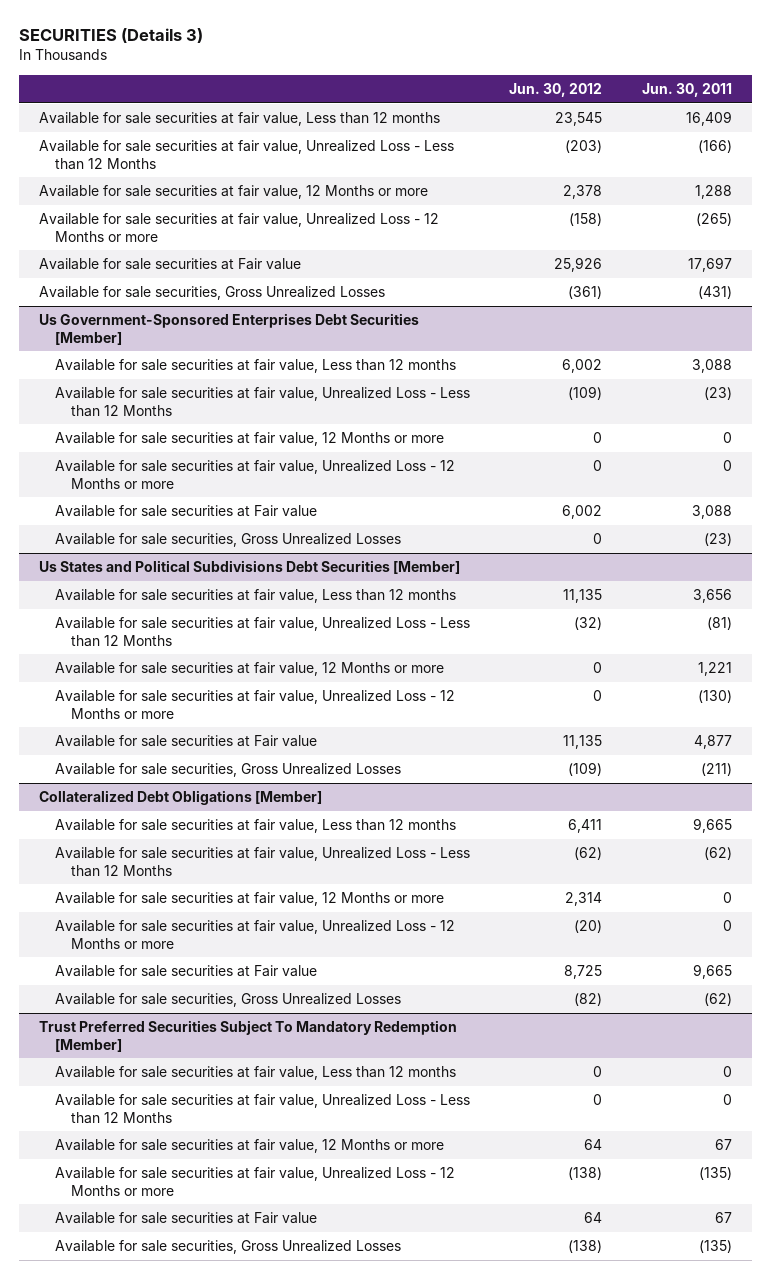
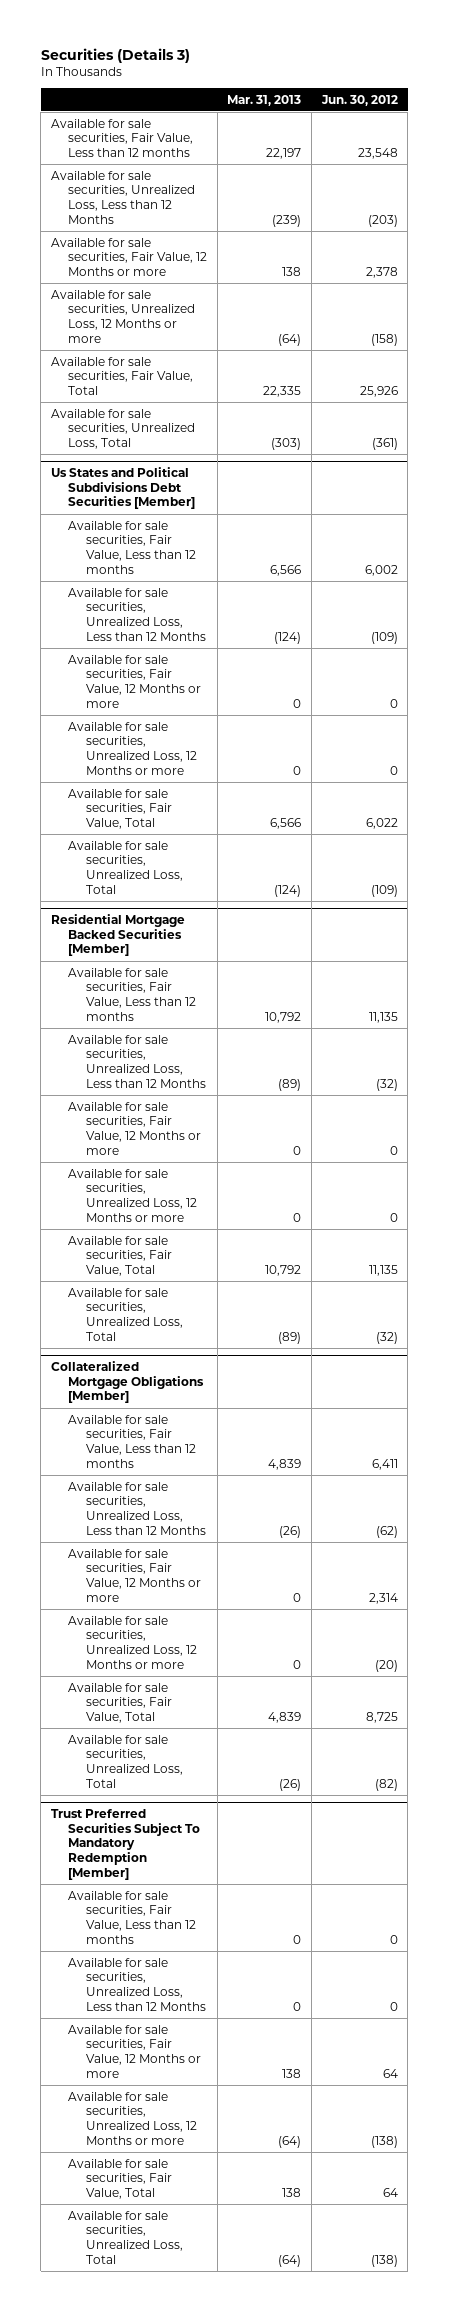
- SECURITIES (Details 3)
+ Securities (Details 3)
- | Jun. 30, 2012 | Jun. 30, 2011
+ | Mar. 31, 2013 | Jun. 30, 2012
- Available for sale securities at fair value, Less than 12 months | 23,545 | 16,409
- Available for sale securities at fair value, Unrealized Loss - Less than 12 Months | (203) | (166)
- Available for sale securities at fair value, 12 Months or more | 2,378 | 1,288
- Available for sale securities at fair value, Unrealized Loss - 12 Months or more | (158) | (265)
- Available for sale securities at Fair value | 25,926 | 17,697
- Available for sale securities, Gross Unrealized Losses | (361) | (431)
- Us Government-Sponsored Enterprises Debt Securities [Member]
- Available for sale securities at fair value, Less than 12 months | 6,002 | 3,088
- Available for sale securities at fair value, Unrealized Loss - Less than 12 Months | (109) | (23)
- Available for sale securities at fair value, 12 Months or more | 0 | 0
- Available for sale securities at fair value, Unrealized Loss - 12 Months or more | 0 | 0
- Available for sale securities at Fair value | 6,002 | 3,088
- Available for sale securities, Gross Unrealized Losses | 0 | (23)
+ Available for sale securities, Fair Value, Less than 12 months | 22,197 | 23,548
+ Available for sale securities, Unrealized Loss, Less than 12 Months | (239) | (203)
+ Available for sale securities, Fair Value, 12 Months or more | 138 | 2,378
+ Available for sale securities, Unrealized Loss, 12 Months or more | (64) | (158)
+ Available for sale securities, Fair Value, Total | 22,335 | 25,926
+ Available for sale securities, Unrealized Loss, Total | (303) | (361)
@ Us States and Political Subdivisions Debt Securities [Member]
- Available for sale securities at fair value, Less than 12 months | 11,135 | 3,656
- Available for sale securities at fair value, Unrealized Loss - Less than 12 Months | (32) | (81)
- Available for sale securities at fair value, 12 Months or more | 0 | 1,221
- Available for sale securities at fair value, Unrealized Loss - 12 Months or more | 0 | (130)
- Available for sale securities at Fair value | 11,135 | 4,877
- Available for sale securities, Gross Unrealized Losses | (109) | (211)
- Collateralized Debt Obligations [Member]
- Available for sale securities at fair value, Less than 12 months | 6,411 | 9,665
- Available for sale securities at fair value, Unrealized Loss - Less than 12 Months | (62) | (62)
- Available for sale securities at fair value, 12 Months or more | 2,314 | 0
- Available for sale securities at fair value, Unrealized Loss - 12 Months or more | (20) | 0
- Available for sale securities at Fair value | 8,725 | 9,665
- Available for sale securities, Gross Unrealized Losses | (82) | (62)
@ Us States and Political Subdivisions Debt Securities [Member]
+ Available for sale securities, Fair Value, Less than 12 months | 6,566 | 6,002
+ Available for sale securities, Unrealized Loss, Less than 12 Months | (124) | (109)
+ Available for sale securities, Fair Value, 12 Months or more | 0 | 0
+ Available for sale securities, Unrealized Loss, 12 Months or more | 0 | 0
+ Available for sale securities, Fair Value, Total | 6,566 | 6,022
+ Available for sale securities, Unrealized Loss, Total | (124) | (109)
+ Residential Mortgage Backed Securities [Member]
+ Available for sale securities, Fair Value, Less than 12 months | 10,792 | 11,135
+ Available for sale securities, Unrealized Loss, Less than 12 Months | (89) | (32)
+ Available for sale securities, Fair Value, 12 Months or more | 0 | 0
+ Available for sale securities, Unrealized Loss, 12 Months or more | 0 | 0
+ Available for sale securities, Fair Value, Total | 10,792 | 11,135
+ Available for sale securities, Unrealized Loss, Total | (89) | (32)
+ Collateralized Mortgage Obligations [Member]
+ Available for sale securities, Fair Value, Less than 12 months | 4,839 | 6,411
+ Available for sale securities, Unrealized Loss, Less than 12 Months | (26) | (62)
+ Available for sale securities, Fair Value, 12 Months or more | 0 | 2,314
+ Available for sale securities, Unrealized Loss, 12 Months or more | 0 | (20)
+ Available for sale securities, Fair Value, Total | 4,839 | 8,725
+ Available for sale securities, Unrealized Loss, Total | (26) | (82)
@ Trust Preferred Securities Subject To Mandatory Redemption [Member]
- Available for sale securities at fair value, Less than 12 months | 0 | 0
- Available for sale securities at fair value, Unrealized Loss - Less than 12 Months | 0 | 0
- Available for sale securities at fair value, 12 Months or more | 64 | 67
- Available for sale securities at fair value, Unrealized Loss - 12 Months or more | (138) | (135)
- Available for sale securities at Fair value | 64 | 67
- Available for sale securities, Gross Unrealized Losses | (138) | (135)
+ Available for sale securities, Fair Value, Less than 12 months | 0 | 0
+ Available for sale securities, Unrealized Loss, Less than 12 Months | 0 | 0
+ Available for sale securities, Fair Value, 12 Months or more | 138 | 64
+ Available for sale securities, Unrealized Loss, 12 Months or more | (64) | (138)
+ Available for sale securities, Fair Value, Total | 138 | 64
+ Available for sale securities, Unrealized Loss, Total | (64) | (138)

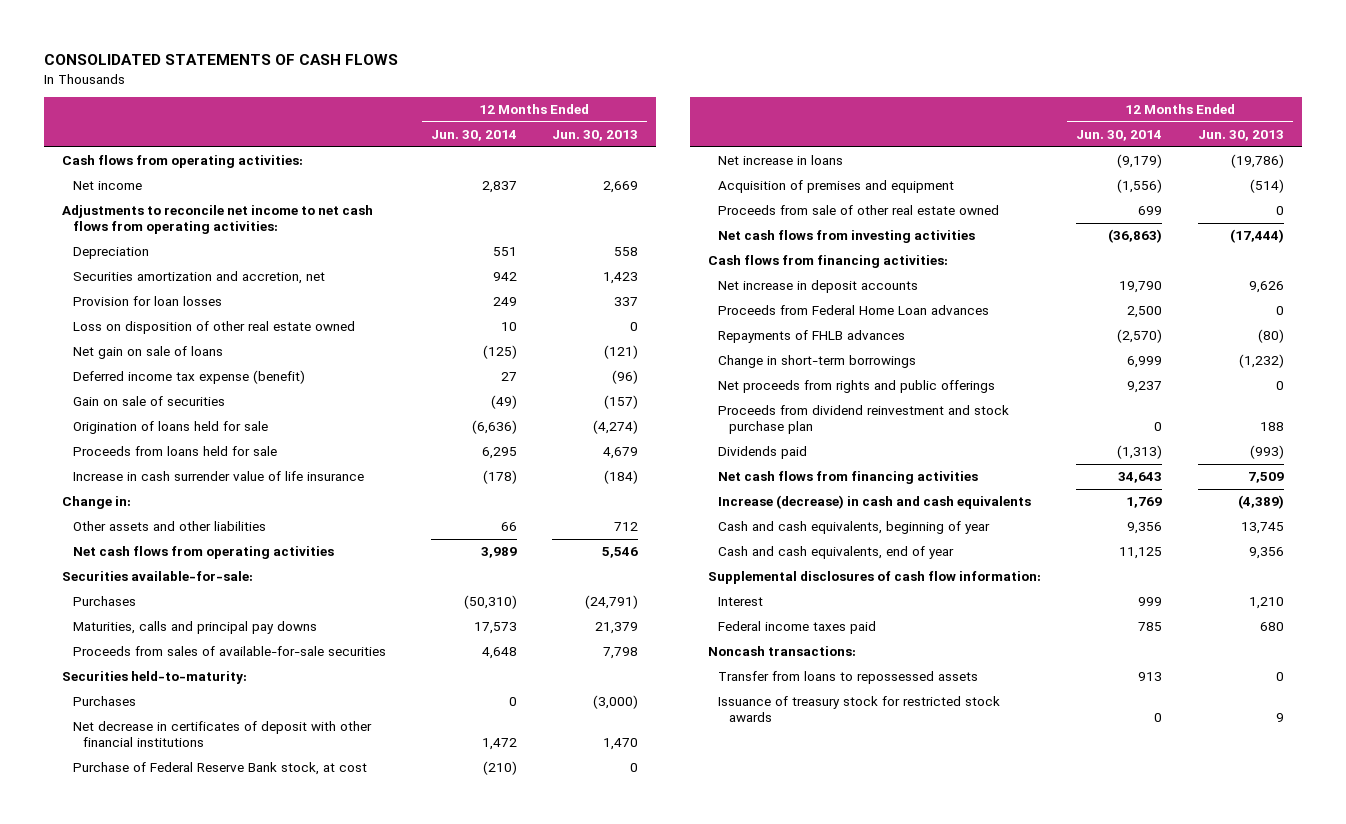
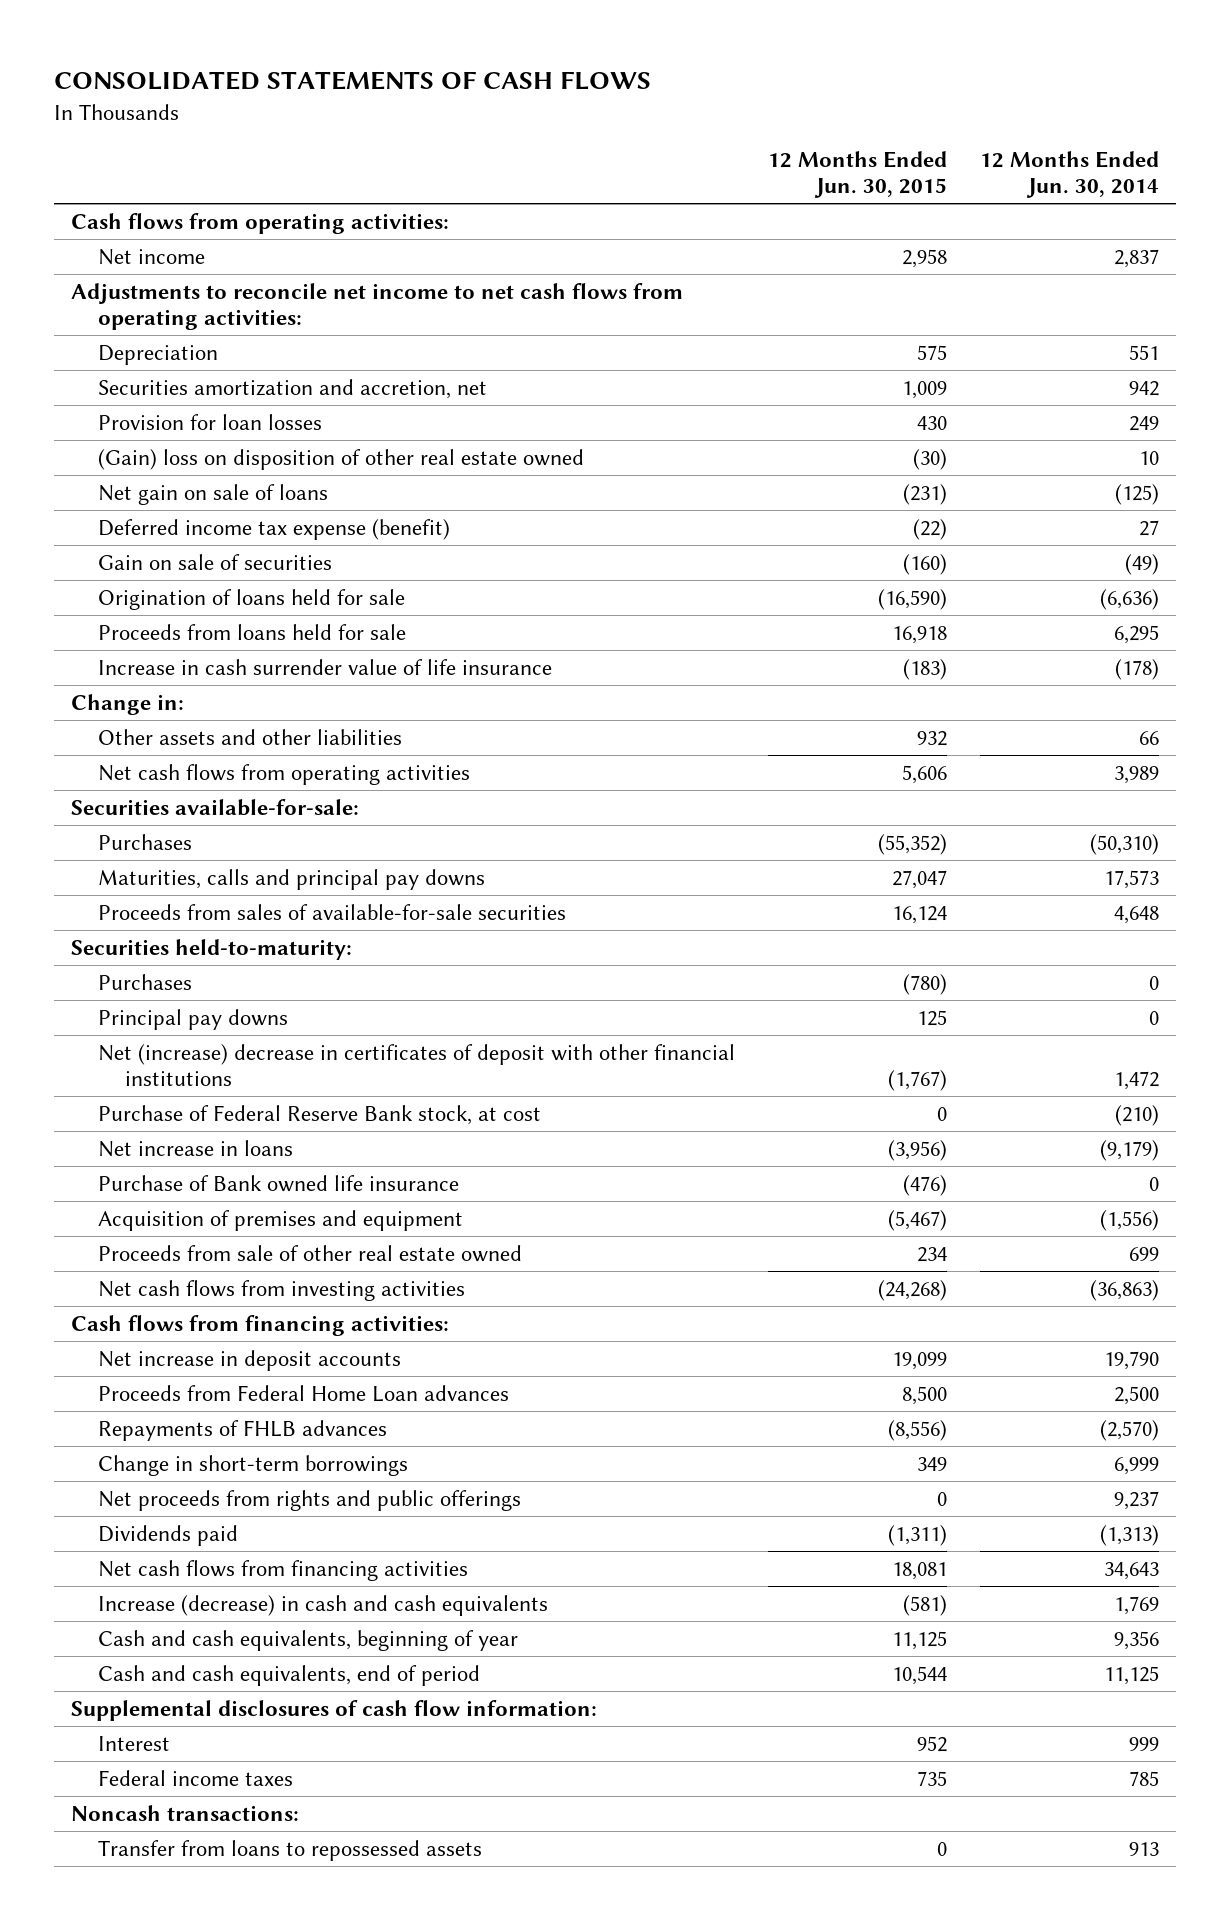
- | 12 Months Ended Jun. 30, 2014 | 12 Months Ended Jun. 30, 2013
+ | 12 Months Ended Jun. 30, 2015 | 12 Months Ended Jun. 30, 2014
- Loss on disposition of other real estate owned | 10 | 0
+ (Gain) loss on disposition of other real estate owned | (30) | 10
- Net decrease in certificates of deposit with other financial institutions | 1,472 | 1,470
+ Principal pay downs | 125 | 0
+ Net (increase) decrease in certificates of deposit with other financial institutions | (1,767) | 1,472
+ Purchase of Bank owned life insurance | (476) | 0
- Proceeds from dividend reinvestment and stock purchase plan | 0 | 188
- Cash and cash equivalents, end of year | 11,125 | 9,356
+ Cash and cash equivalents, end of period | 10,544 | 11,125
- Federal income taxes paid | 785 | 680
+ Federal income taxes | 735 | 785
- Issuance of treasury stock for restricted stock awards | 0 | 9

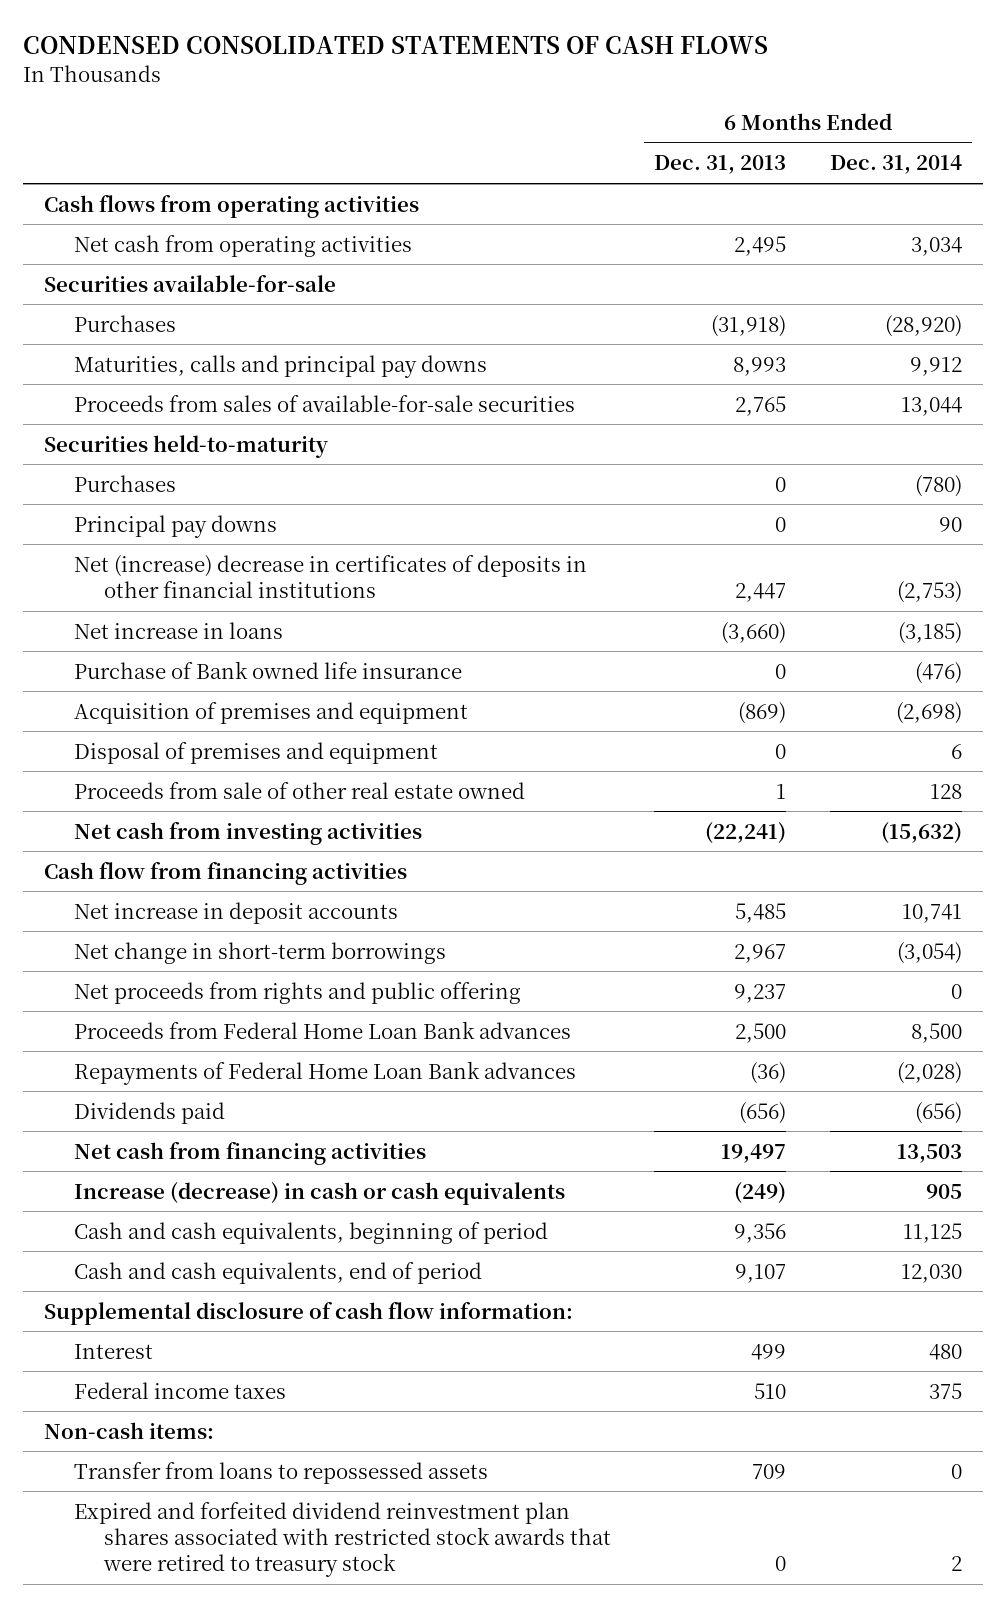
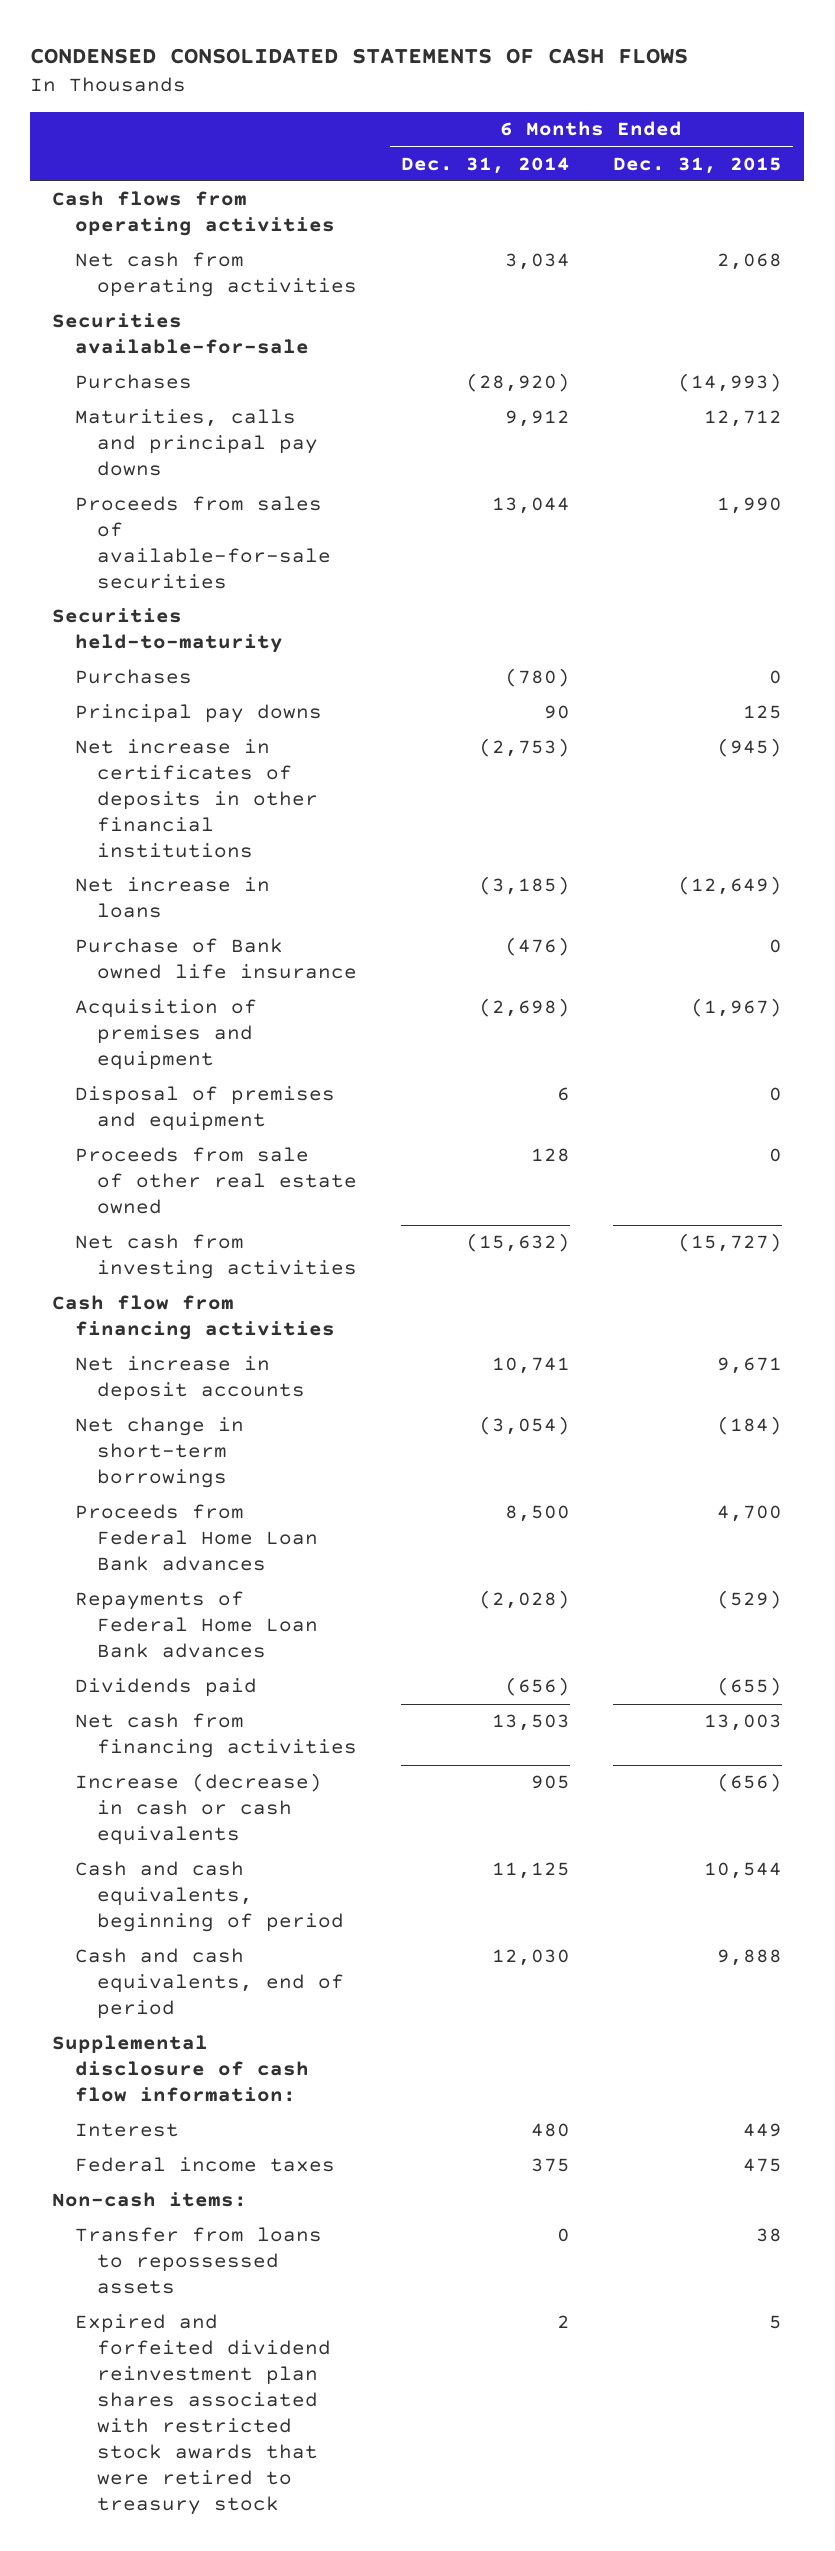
- | 6 Months Ended Dec. 31, 2013 | 6 Months Ended Dec. 31, 2014
+ | 6 Months Ended Dec. 31, 2014 | 6 Months Ended Dec. 31, 2015
- Net (increase) decrease in certificates of deposits in other financial institutions | 2,447 | (2,753)
+ Net increase in certificates of deposits in other financial institutions | (2,753) | (945)
- Net proceeds from rights and public offering | 9,237 | 0

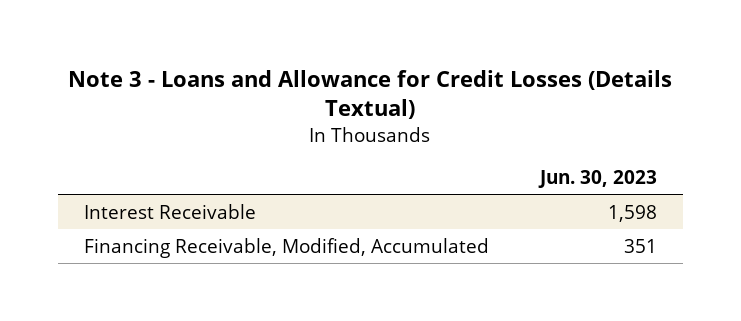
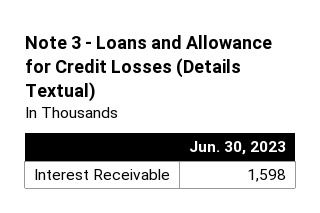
- Financing Receivable, Modified, Accumulated | 351

